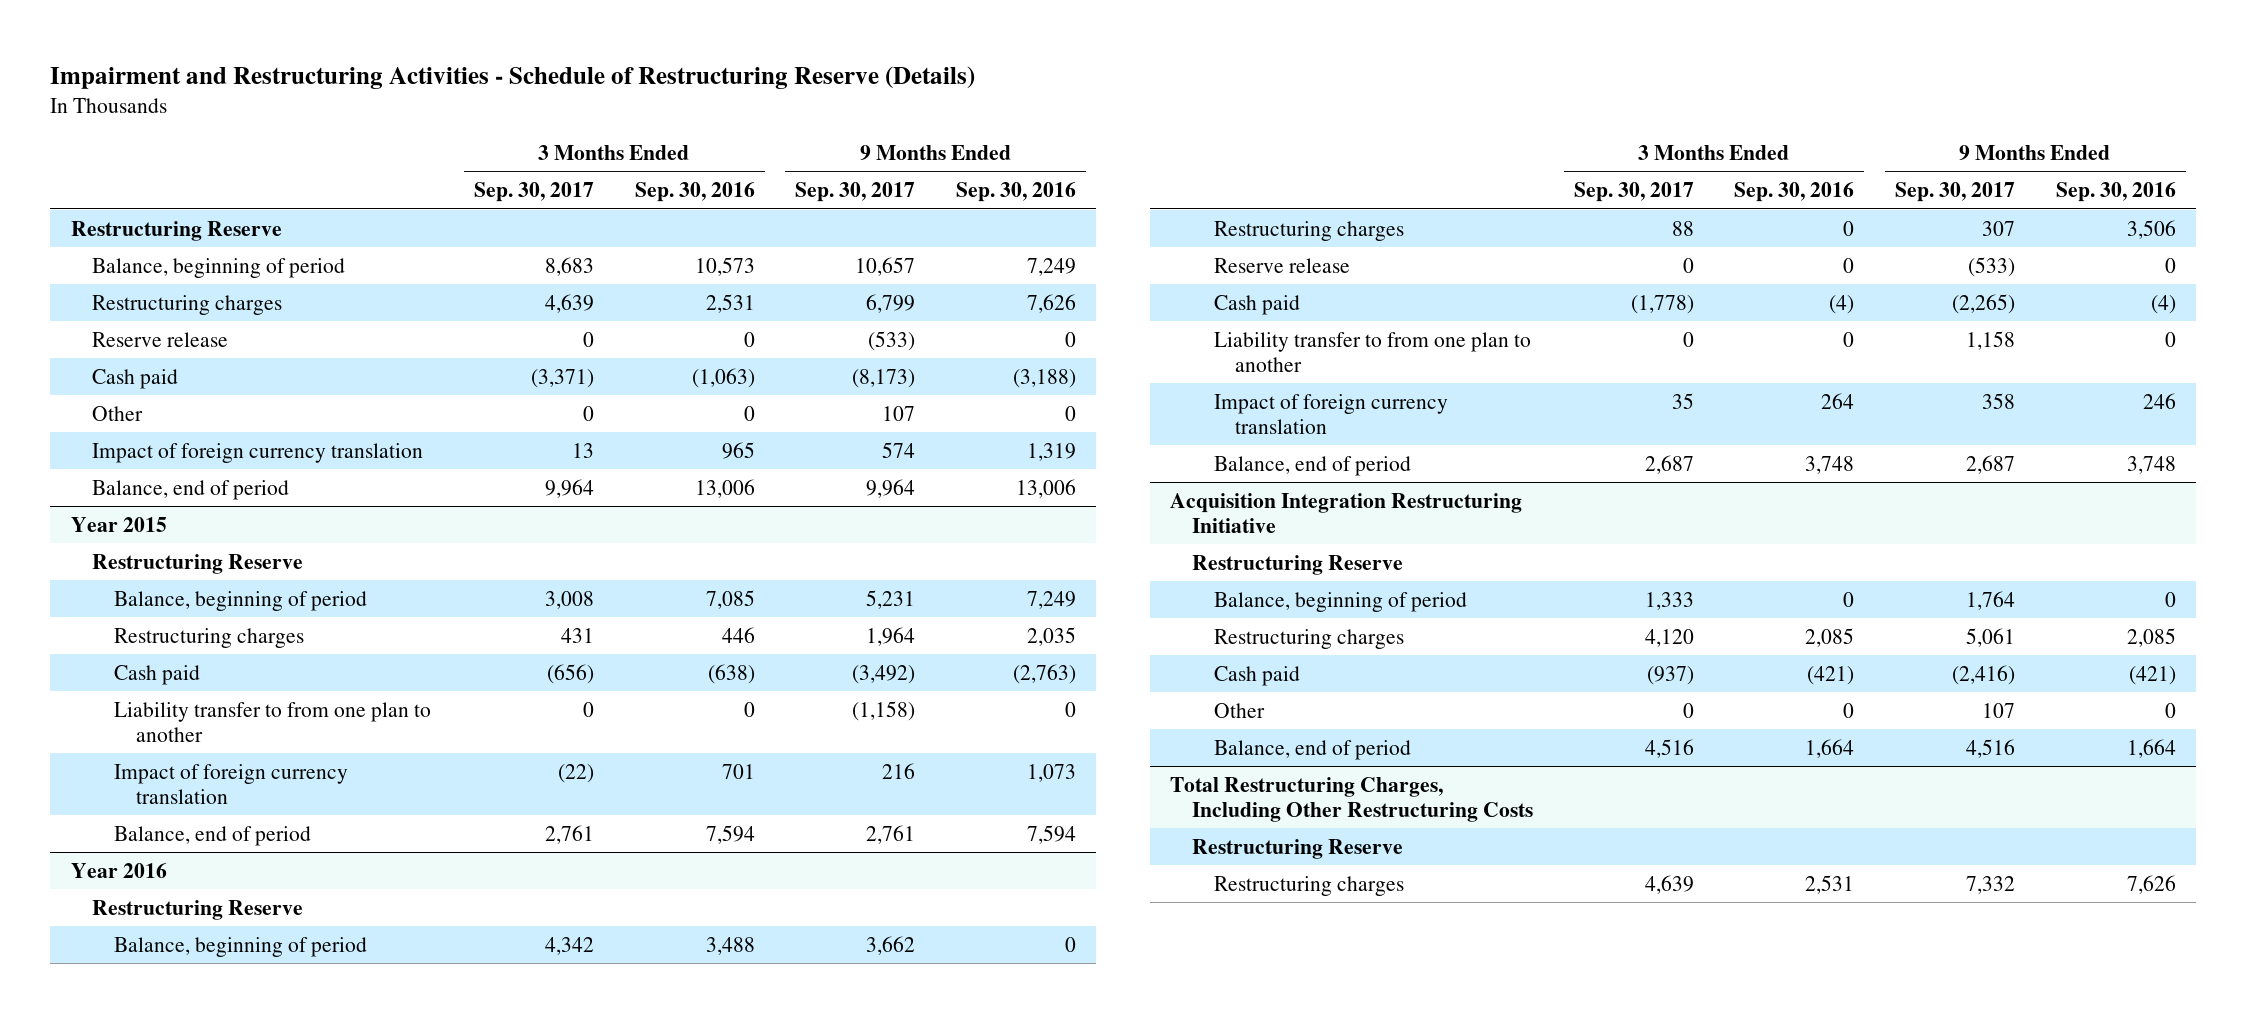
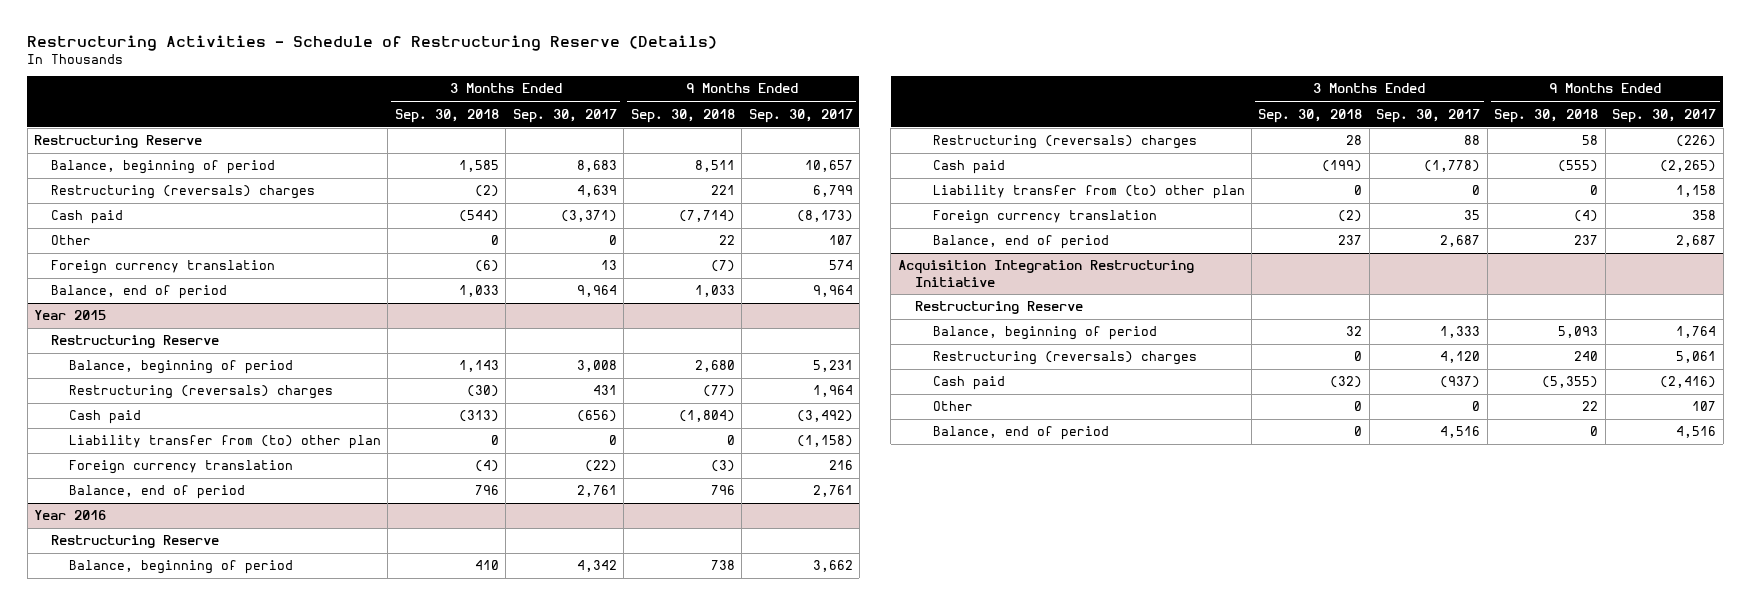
- Impairment and Restructuring Activities - Schedule of Restructuring Reserve (Details)
+ Restructuring Activities - Schedule of Restructuring Reserve (Details)
- | 3 Months Ended Sep. 30, 2017 | 3 Months Ended Sep. 30, 2016 | 9 Months Ended Sep. 30, 2017 | 9 Months Ended Sep. 30, 2016
+ | 3 Months Ended Sep. 30, 2018 | 3 Months Ended Sep. 30, 2017 | 9 Months Ended Sep. 30, 2018 | 9 Months Ended Sep. 30, 2017
- Restructuring charges | 4,639 | 2,531 | 6,799 | 7,626
- Reserve release | 0 | 0 | (533) | 0
+ Restructuring (reversals) charges | (2) | 4,639 | 221 | 6,799
- Impact of foreign currency translation | 13 | 965 | 574 | 1,319
+ Foreign currency translation | (6) | 13 | (7) | 574
@ Year 2015
- Restructuring charges | 431 | 446 | 1,964 | 2,035
+ Restructuring (reversals) charges | (30) | 431 | (77) | 1,964
- Liability transfer to from one plan to another | 0 | 0 | (1,158) | 0
- Impact of foreign currency translation | (22) | 701 | 216 | 1,073
+ Liability transfer from (to) other plan | 0 | 0 | 0 | (1,158)
+ Foreign currency translation | (4) | (22) | (3) | 216
@ Year 2016
- Restructuring charges | 88 | 0 | 307 | 3,506
- Reserve release | 0 | 0 | (533) | 0
+ Restructuring (reversals) charges | 28 | 88 | 58 | (226)
- Liability transfer to from one plan to another | 0 | 0 | 1,158 | 0
- Impact of foreign currency translation | 35 | 264 | 358 | 246
+ Liability transfer from (to) other plan | 0 | 0 | 0 | 1,158
+ Foreign currency translation | (2) | 35 | (4) | 358
@ Acquisition Integration Restructuring Initiative
- Restructuring charges | 4,120 | 2,085 | 5,061 | 2,085
+ Restructuring (reversals) charges | 0 | 4,120 | 240 | 5,061
- Total Restructuring Charges, Including Other Restructuring Costs
- Restructuring Reserve
- Restructuring charges | 4,639 | 2,531 | 7,332 | 7,626

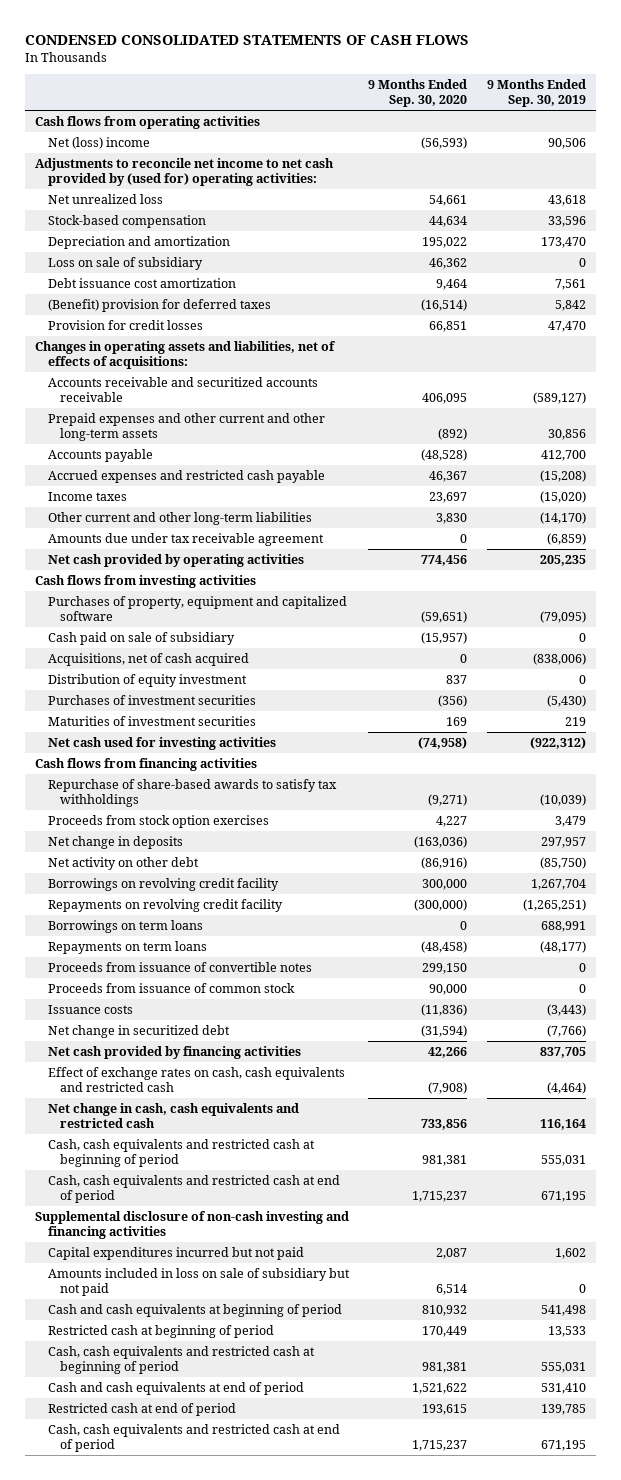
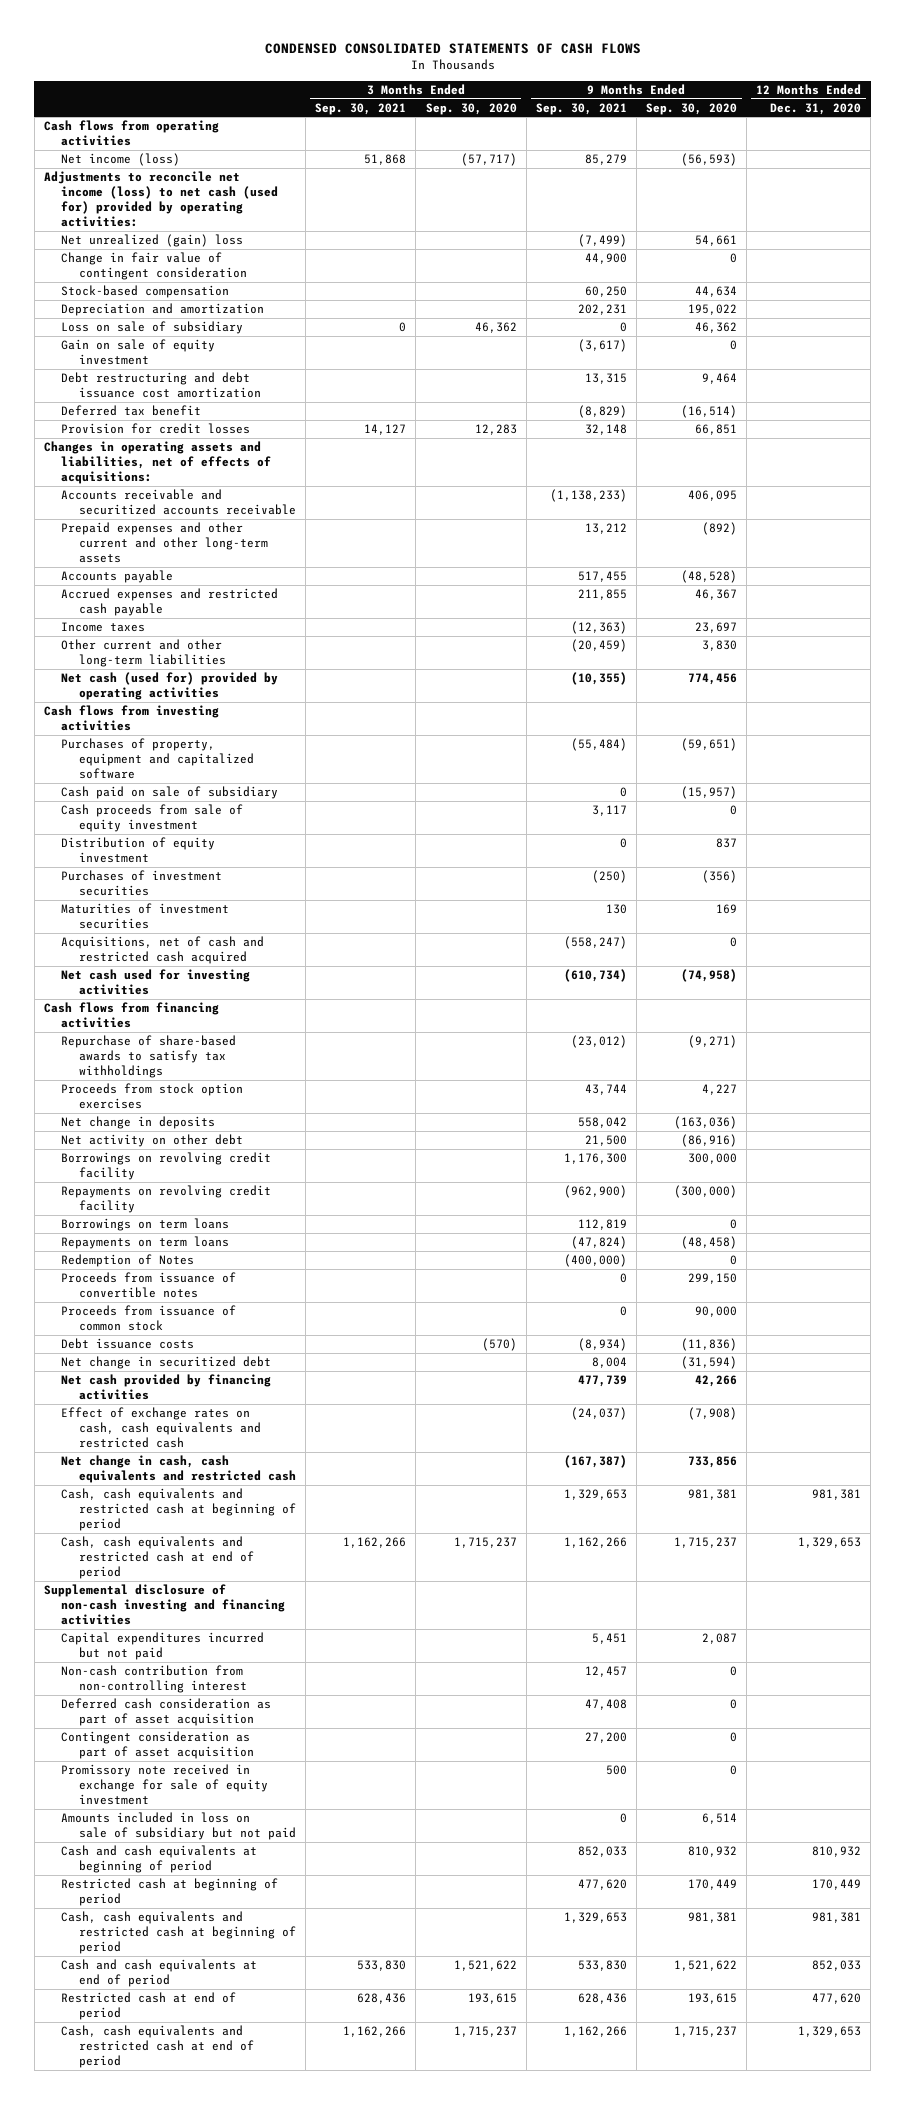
- | 9 Months Ended Sep. 30, 2020 | 9 Months Ended Sep. 30, 2019
+ | 3 Months Ended Sep. 30, 2021 | 3 Months Ended Sep. 30, 2020 | 9 Months Ended Sep. 30, 2021 | 9 Months Ended Sep. 30, 2020 | 12 Months Ended Dec. 31, 2020
- Net (loss) income | (56,593) | 90,506
- Adjustments to reconcile net income to net cash provided by (used for) operating activities:
- Net unrealized loss | 54,661 | 43,618
+ Net income (loss) | 51,868 | (57,717) | 85,279 | (56,593) |
+ Adjustments to reconcile net income (loss) to net cash (used for) provided by operating activities:
+ Net unrealized (gain) loss | | | (7,499) | 54,661 |
+ Change in fair value of contingent consideration | | | 44,900 | 0 |
- Debt issuance cost amortization | 9,464 | 7,561
- (Benefit) provision for deferred taxes | (16,514) | 5,842
+ Gain on sale of equity investment | | | (3,617) | 0 |
+ Debt restructuring and debt issuance cost amortization | | | 13,315 | 9,464 |
+ Deferred tax benefit | | | (8,829) | (16,514) |
- Amounts due under tax receivable agreement | 0 | (6,859)
- Net cash provided by operating activities | 774,456 | 205,235
+ Net cash (used for) provided by operating activities | | | (10,355) | 774,456 |
- Acquisitions, net of cash acquired | 0 | (838,006)
+ Cash proceeds from sale of equity investment | | | 3,117 | 0 |
+ Acquisitions, net of cash and restricted cash acquired | | | (558,247) | 0 |
+ Redemption of Notes | | | (400,000) | 0 |
- Issuance costs | (11,836) | (3,443)
+ Debt issuance costs | | (570) | (8,934) | (11,836) |
+ Non-cash contribution from non-controlling interest | | | 12,457 | 0 |
+ Deferred cash consideration as part of asset acquisition | | | 47,408 | 0 |
+ Contingent consideration as part of asset acquisition | | | 27,200 | 0 |
+ Promissory note received in exchange for sale of equity investment | | | 500 | 0 |

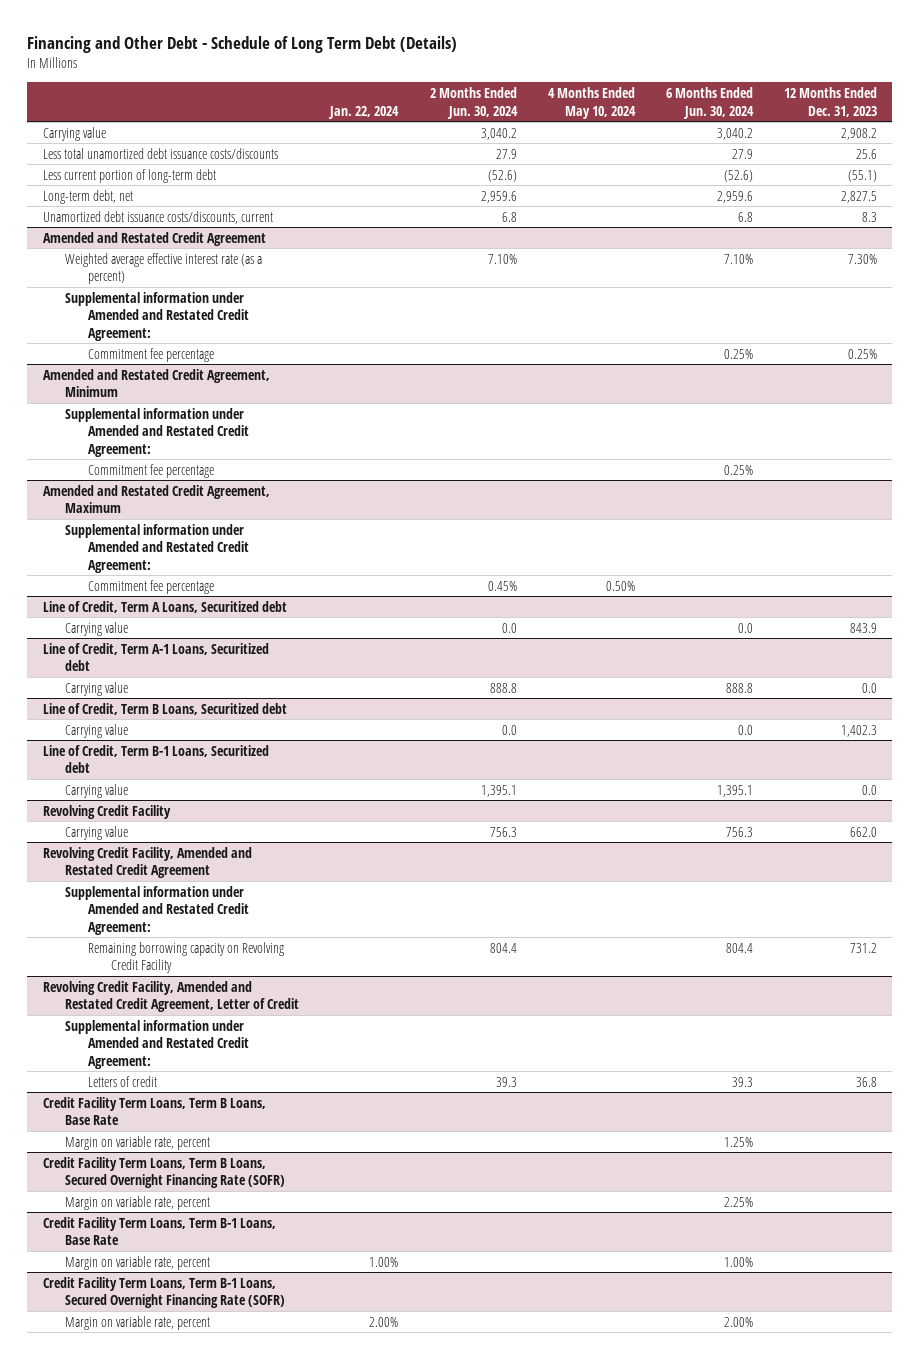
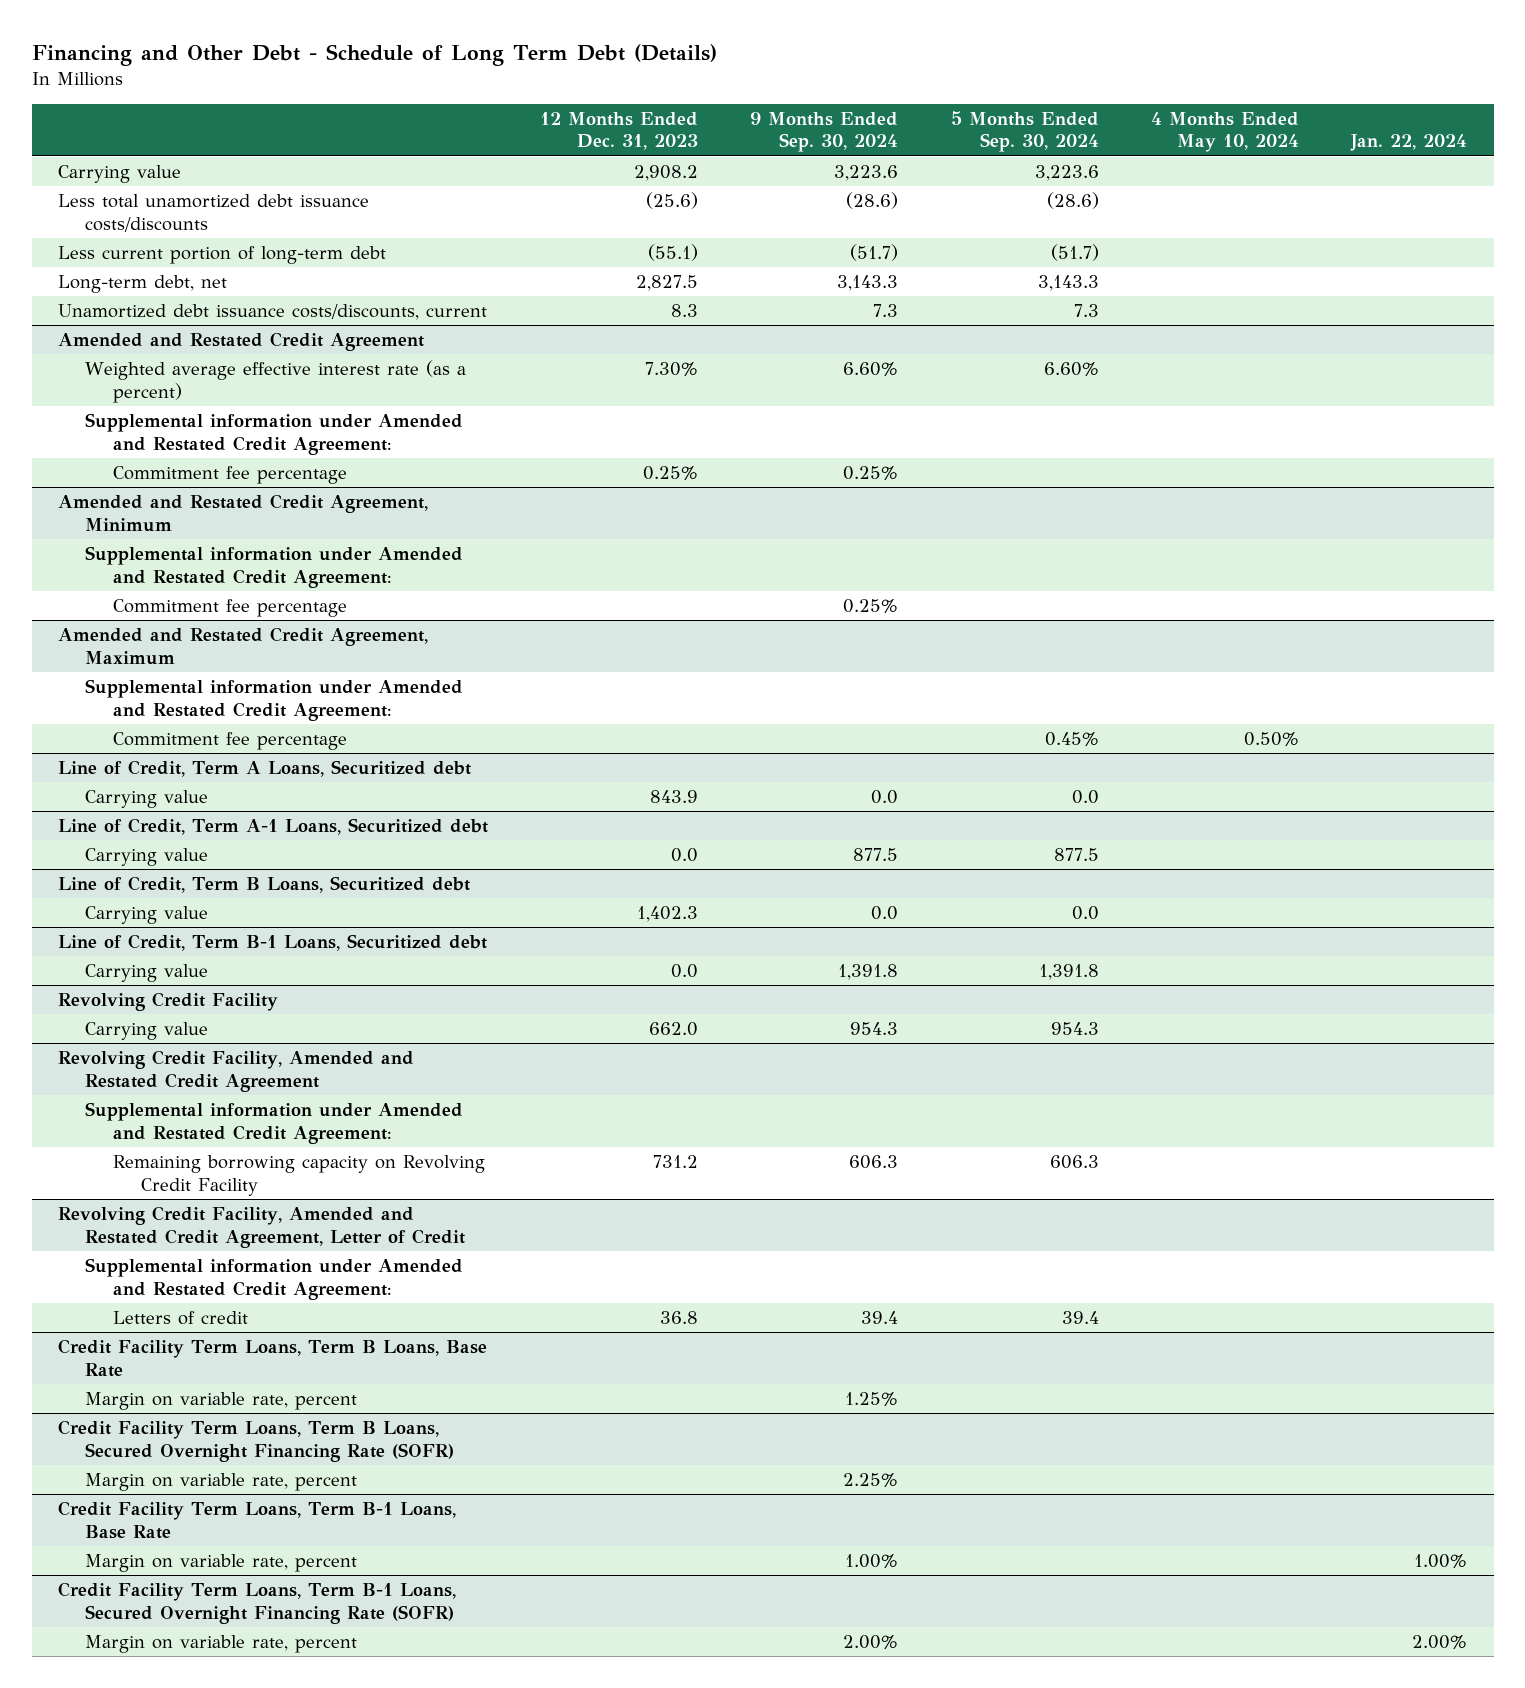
- | Jan. 22, 2024 | 2 Months Ended Jun. 30, 2024 | 4 Months Ended May 10, 2024 | 6 Months Ended Jun. 30, 2024 | 12 Months Ended Dec. 31, 2023
+ | 12 Months Ended Dec. 31, 2023 | 9 Months Ended Sep. 30, 2024 | 5 Months Ended Sep. 30, 2024 | 4 Months Ended May 10, 2024 | Jan. 22, 2024
- Less total unamortized debt issuance costs/discounts | | 27.9 | | 27.9 | 25.6
+ Less total unamortized debt issuance costs/discounts | (25.6) | (28.6) | (28.6) | |

